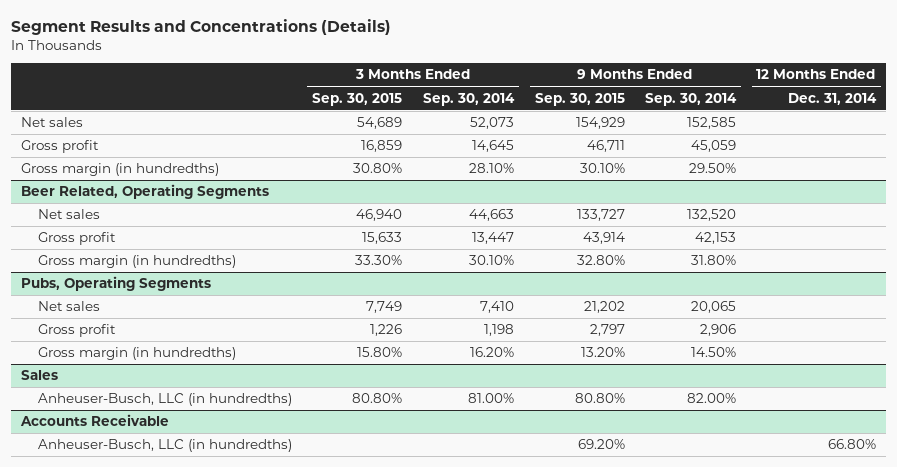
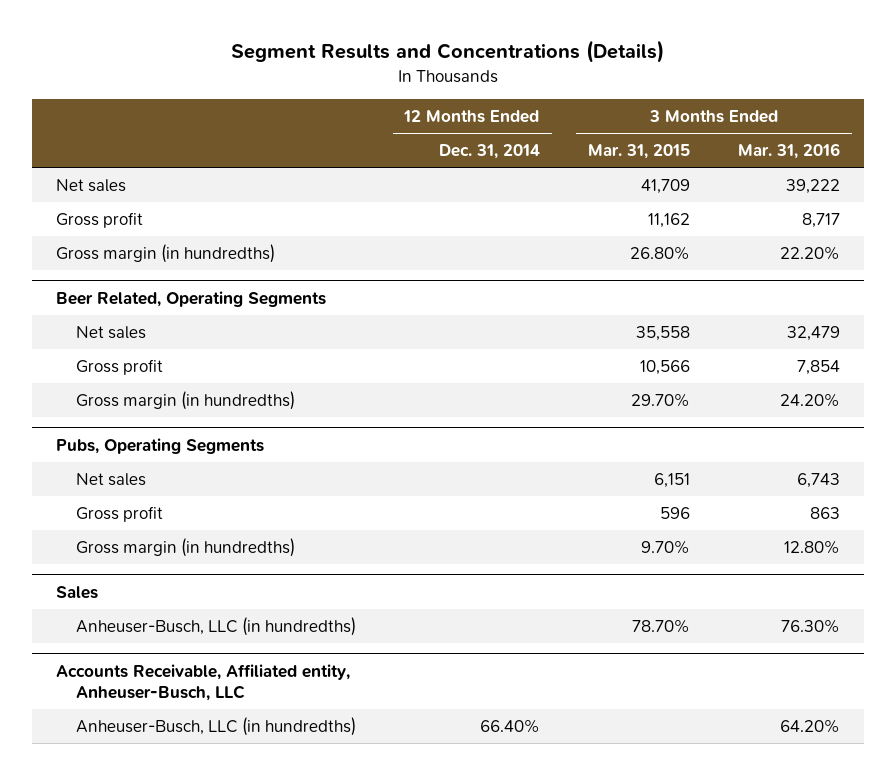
- | 3 Months Ended Sep. 30, 2015 | 3 Months Ended Sep. 30, 2014 | 9 Months Ended Sep. 30, 2015 | 9 Months Ended Sep. 30, 2014 | 12 Months Ended Dec. 31, 2014
+ | 12 Months Ended Dec. 31, 2014 | 3 Months Ended Mar. 31, 2015 | 3 Months Ended Mar. 31, 2016
- Accounts Receivable
- Anheuser-Busch, LLC (in hundredths) | | | 69.20% | | 66.80%
+ Accounts Receivable, Affiliated entity, Anheuser-Busch, LLC
+ Anheuser-Busch, LLC (in hundredths) | 66.40% | | 64.20%

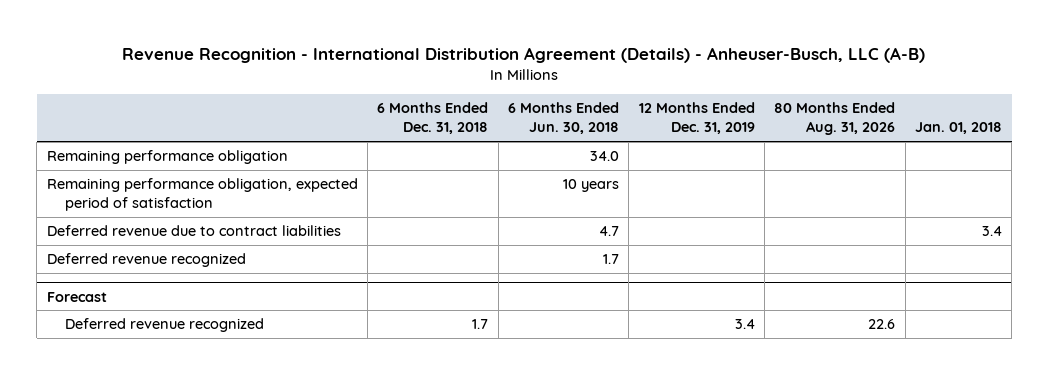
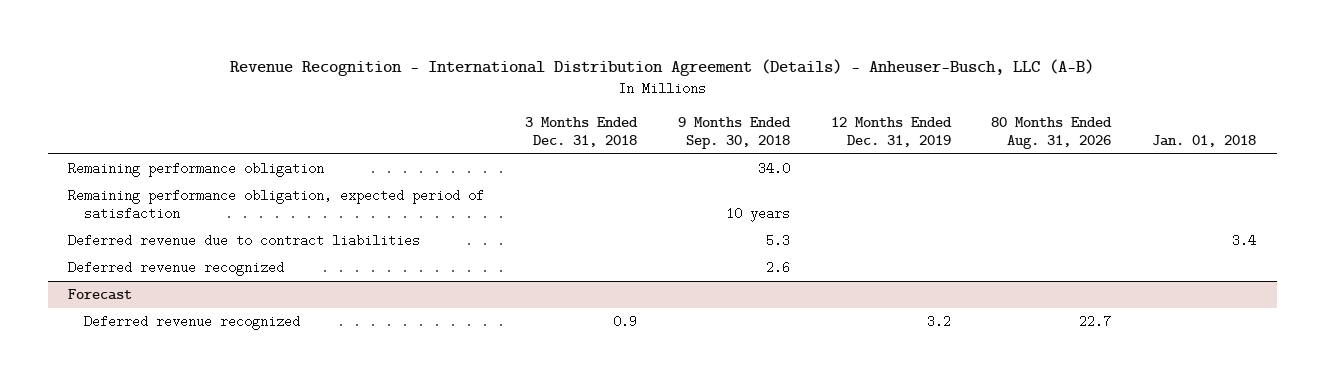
- | 6 Months Ended Dec. 31, 2018 | 6 Months Ended Jun. 30, 2018 | 12 Months Ended Dec. 31, 2019 | 80 Months Ended Aug. 31, 2026 | Jan. 01, 2018
+ | 3 Months Ended Dec. 31, 2018 | 9 Months Ended Sep. 30, 2018 | 12 Months Ended Dec. 31, 2019 | 80 Months Ended Aug. 31, 2026 | Jan. 01, 2018
@ Forecast
- Deferred revenue recognized | 1.7 | | 3.4 | 22.6 |
+ Deferred revenue recognized | 0.9 | | 3.2 | 22.7 |

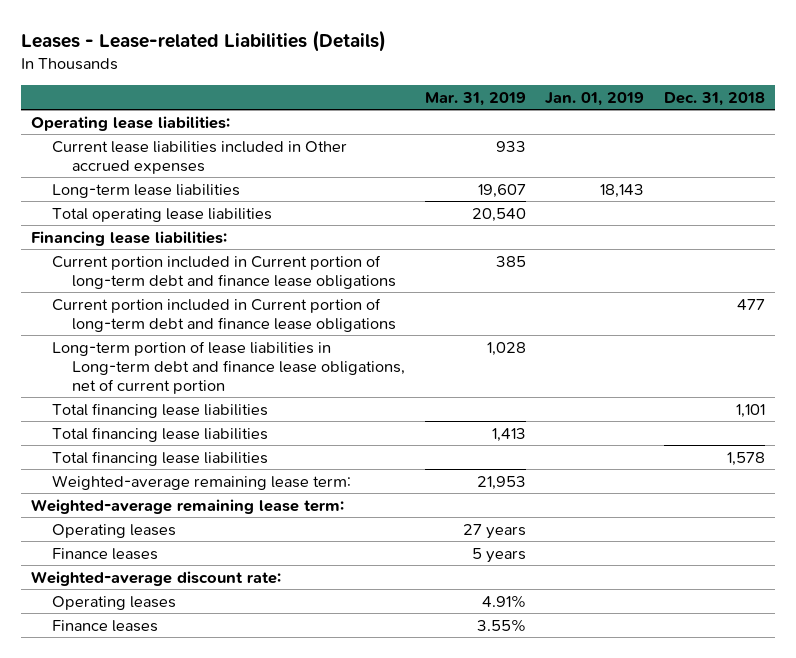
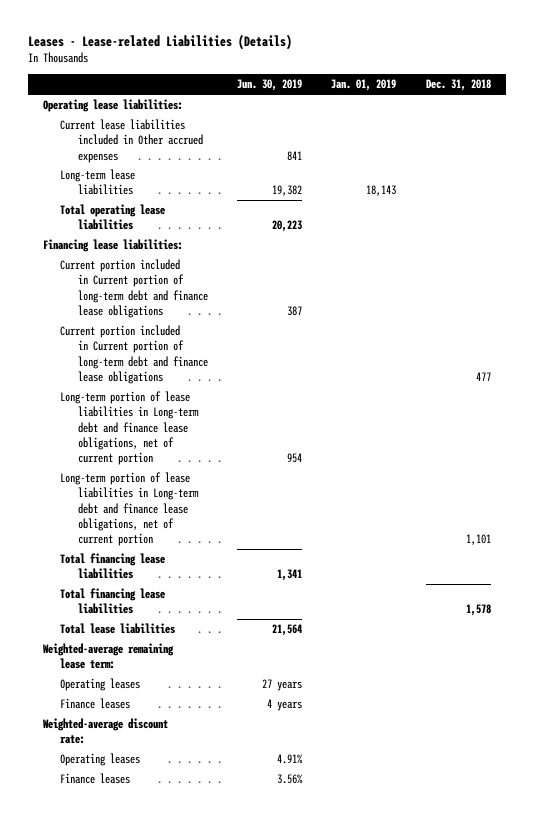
- | Mar. 31, 2019 | Jan. 01, 2019 | Dec. 31, 2018
+ | Jun. 30, 2019 | Jan. 01, 2019 | Dec. 31, 2018
- Total financing lease liabilities | | | 1,101
+ Long-term portion of lease liabilities in Long-term debt and finance lease obligations, net of current portion | | | 1,101
- Weighted-average remaining lease term: | 21,953 | |
+ Total lease liabilities | 21,564 | |

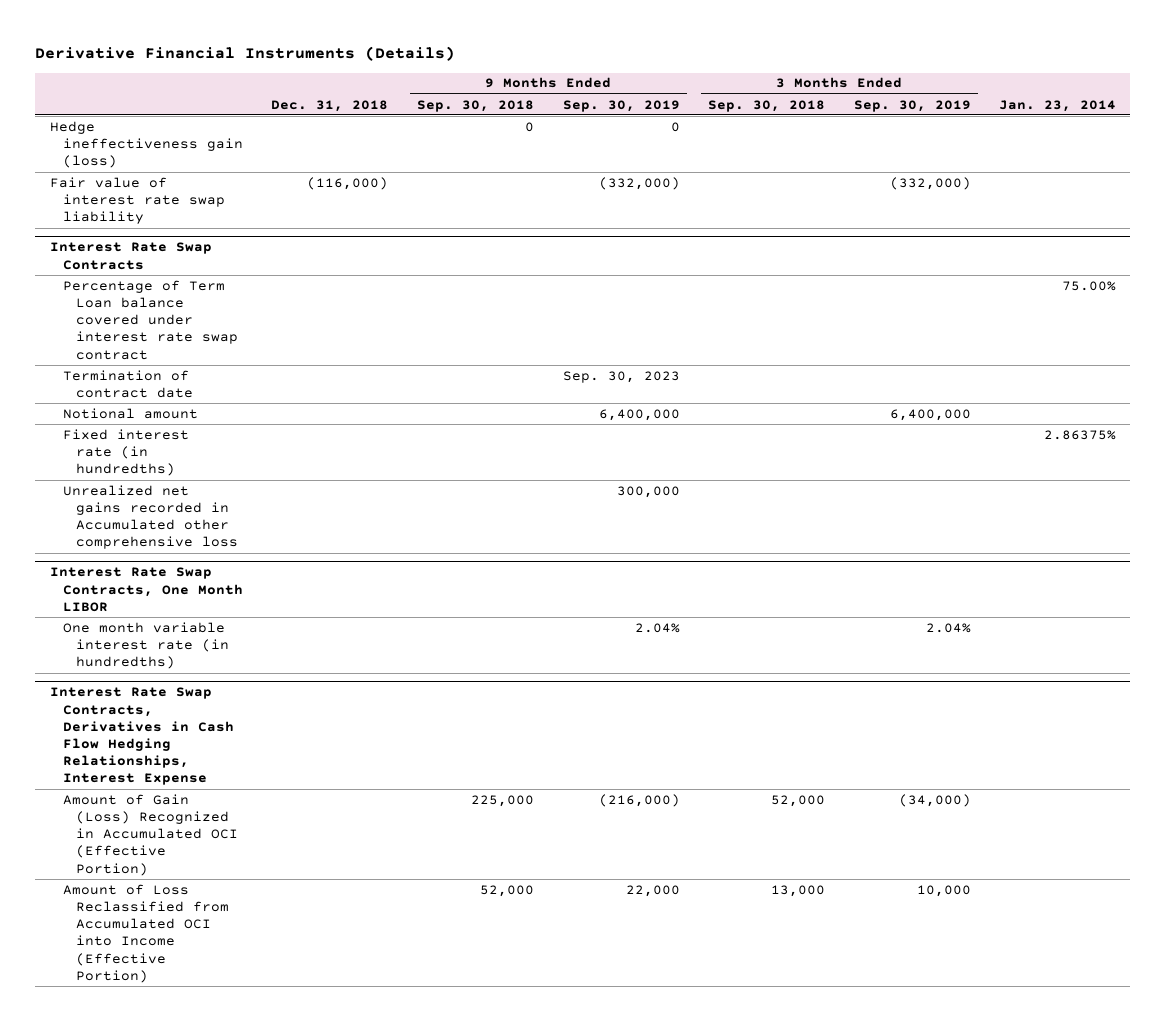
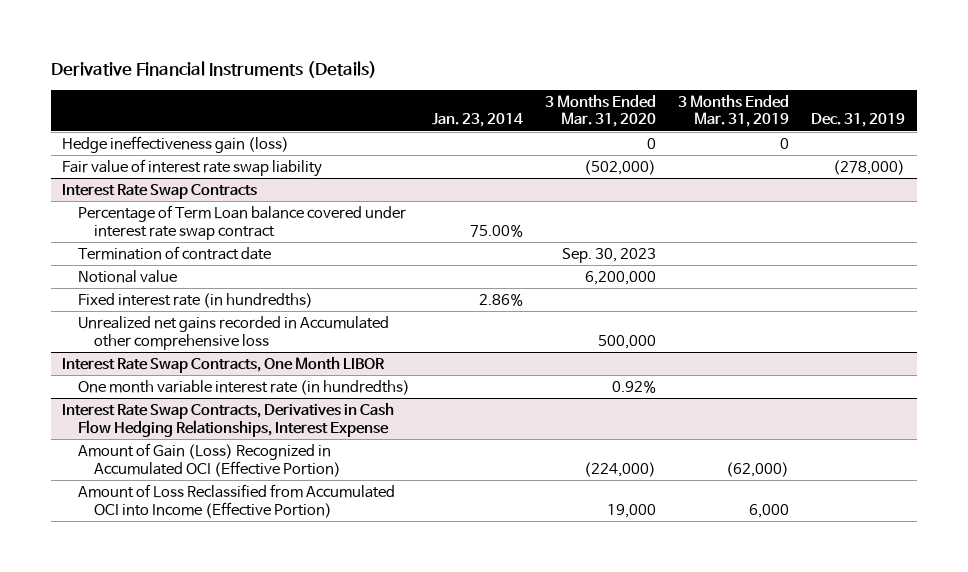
- | Dec. 31, 2018 | 9 Months Ended Sep. 30, 2018 | 9 Months Ended Sep. 30, 2019 | 3 Months Ended Sep. 30, 2018 | 3 Months Ended Sep. 30, 2019 | Jan. 23, 2014
+ | Jan. 23, 2014 | 3 Months Ended Mar. 31, 2020 | 3 Months Ended Mar. 31, 2019 | Dec. 31, 2019
@ Interest Rate Swap Contracts
- Notional amount | | | 6,400,000 | | 6,400,000 |
- Fixed interest rate (in hundredths) | | | | | | 2.86375%
+ Notional value | | 6,200,000 | |
+ Fixed interest rate (in hundredths) | 2.86% | | |

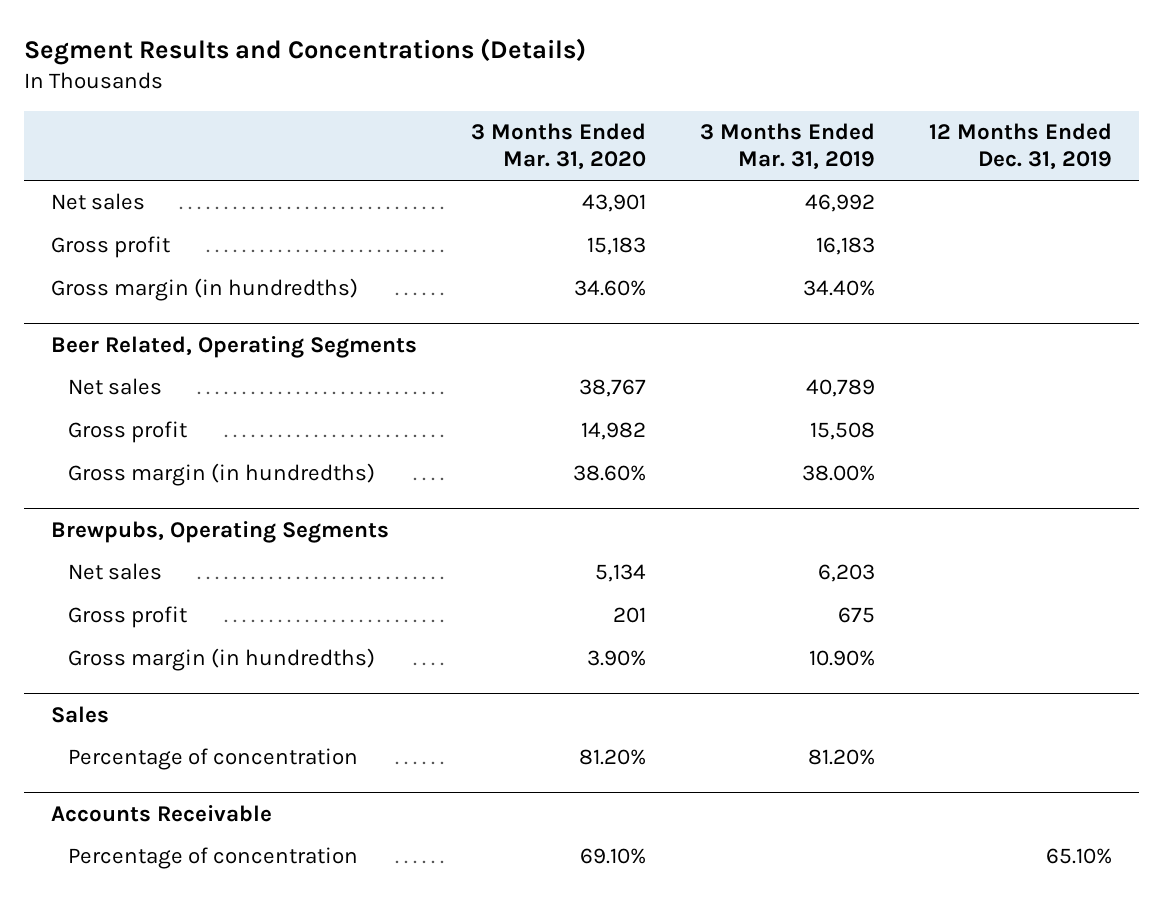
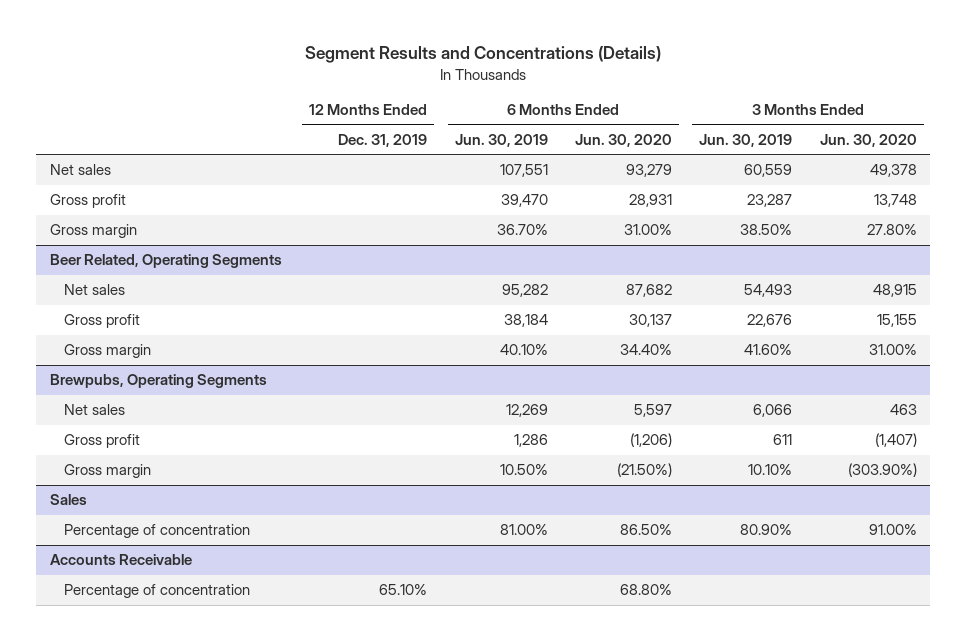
- | 3 Months Ended Mar. 31, 2020 | 3 Months Ended Mar. 31, 2019 | 12 Months Ended Dec. 31, 2019
+ | 12 Months Ended Dec. 31, 2019 | 6 Months Ended Jun. 30, 2019 | 6 Months Ended Jun. 30, 2020 | 3 Months Ended Jun. 30, 2019 | 3 Months Ended Jun. 30, 2020
- Gross margin (in hundredths) | 34.60% | 34.40% |
+ Gross margin | | 36.70% | 31.00% | 38.50% | 27.80%
@ Beer Related, Operating Segments
- Gross margin (in hundredths) | 38.60% | 38.00% |
+ Gross margin | | 40.10% | 34.40% | 41.60% | 31.00%
@ Brewpubs, Operating Segments
- Gross margin (in hundredths) | 3.90% | 10.90% |
+ Gross margin | | 10.50% | (21.50%) | 10.10% | (303.90%)

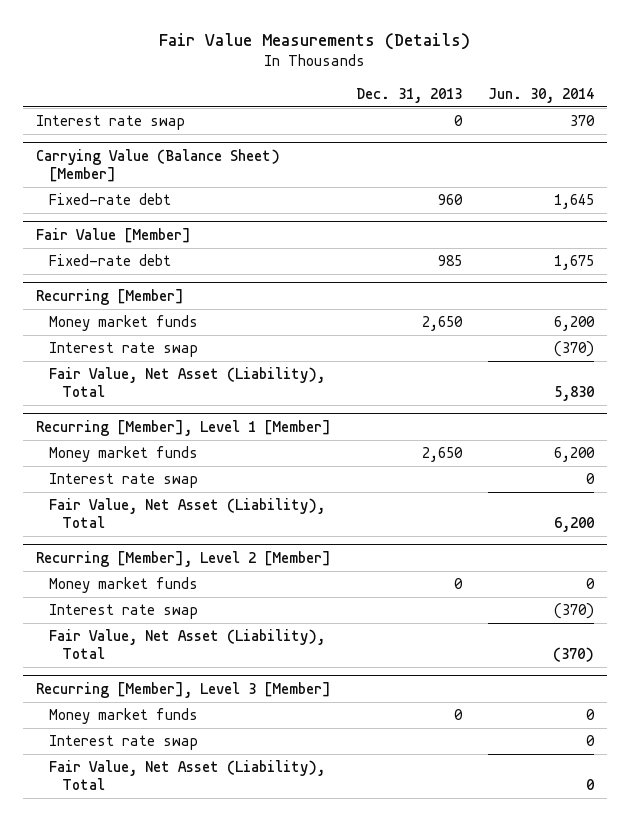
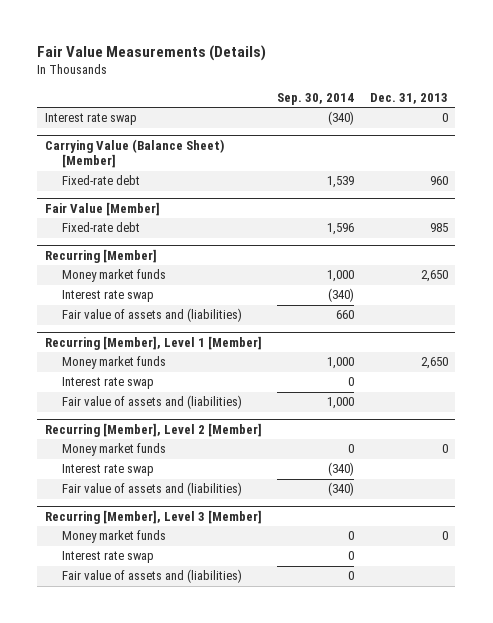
- | Dec. 31, 2013 | Jun. 30, 2014
+ | Sep. 30, 2014 | Dec. 31, 2013
@ Recurring [Member]
- Fair Value, Net Asset (Liability), Total | | 5,830
+ Fair value of assets and (liabilities) | 660 |
@ Recurring [Member], Level 1 [Member]
- Fair Value, Net Asset (Liability), Total | | 6,200
+ Fair value of assets and (liabilities) | 1,000 |
@ Recurring [Member], Level 2 [Member]
- Fair Value, Net Asset (Liability), Total | | (370)
+ Fair value of assets and (liabilities) | (340) |
@ Recurring [Member], Level 3 [Member]
- Fair Value, Net Asset (Liability), Total | | 0
+ Fair value of assets and (liabilities) | 0 |

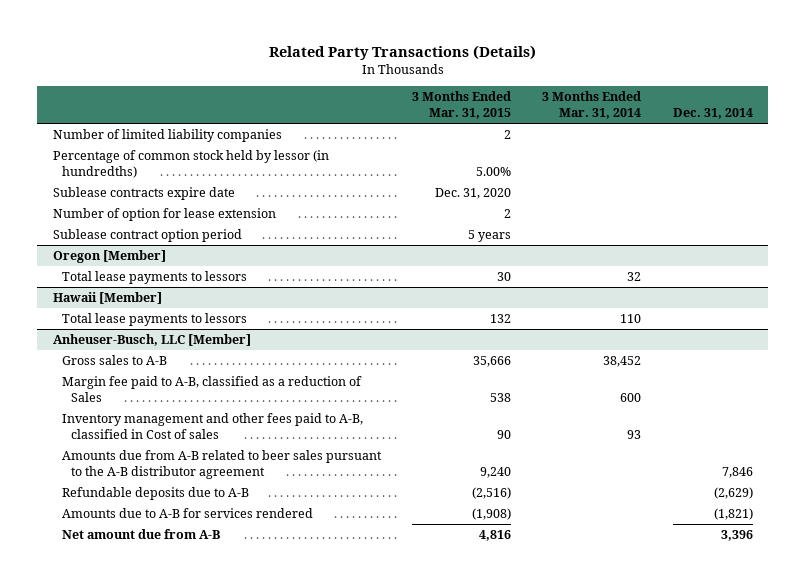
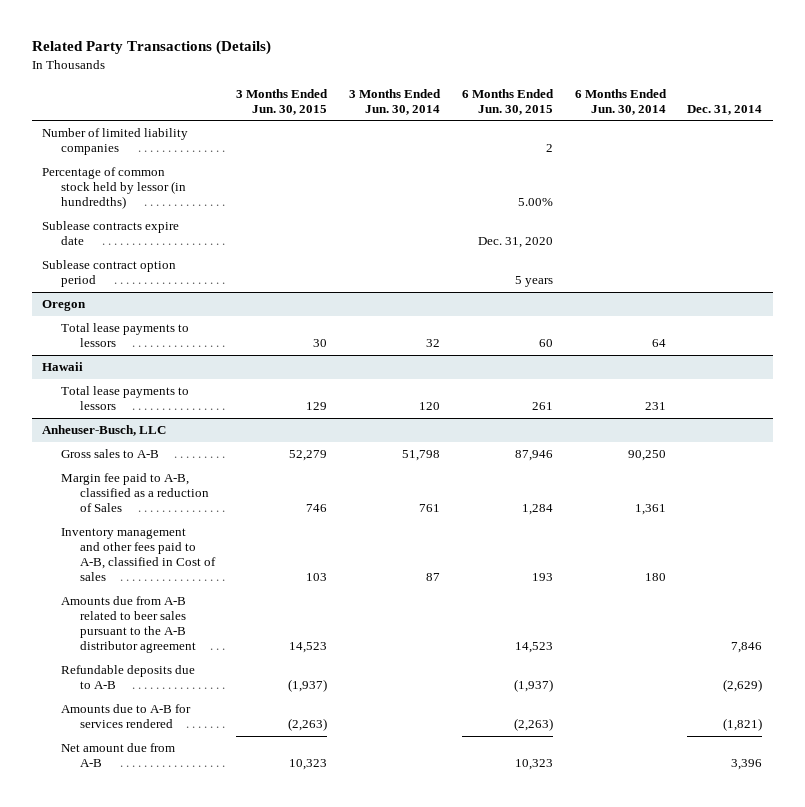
- | 3 Months Ended Mar. 31, 2015 | 3 Months Ended Mar. 31, 2014 | Dec. 31, 2014
+ | 3 Months Ended Jun. 30, 2015 | 3 Months Ended Jun. 30, 2014 | 6 Months Ended Jun. 30, 2015 | 6 Months Ended Jun. 30, 2014 | Dec. 31, 2014
- Number of option for lease extension | 2 | |
- Oregon [Member]
+ Oregon
- Hawaii [Member]
+ Hawaii
- Anheuser-Busch, LLC [Member]
+ Anheuser-Busch, LLC

